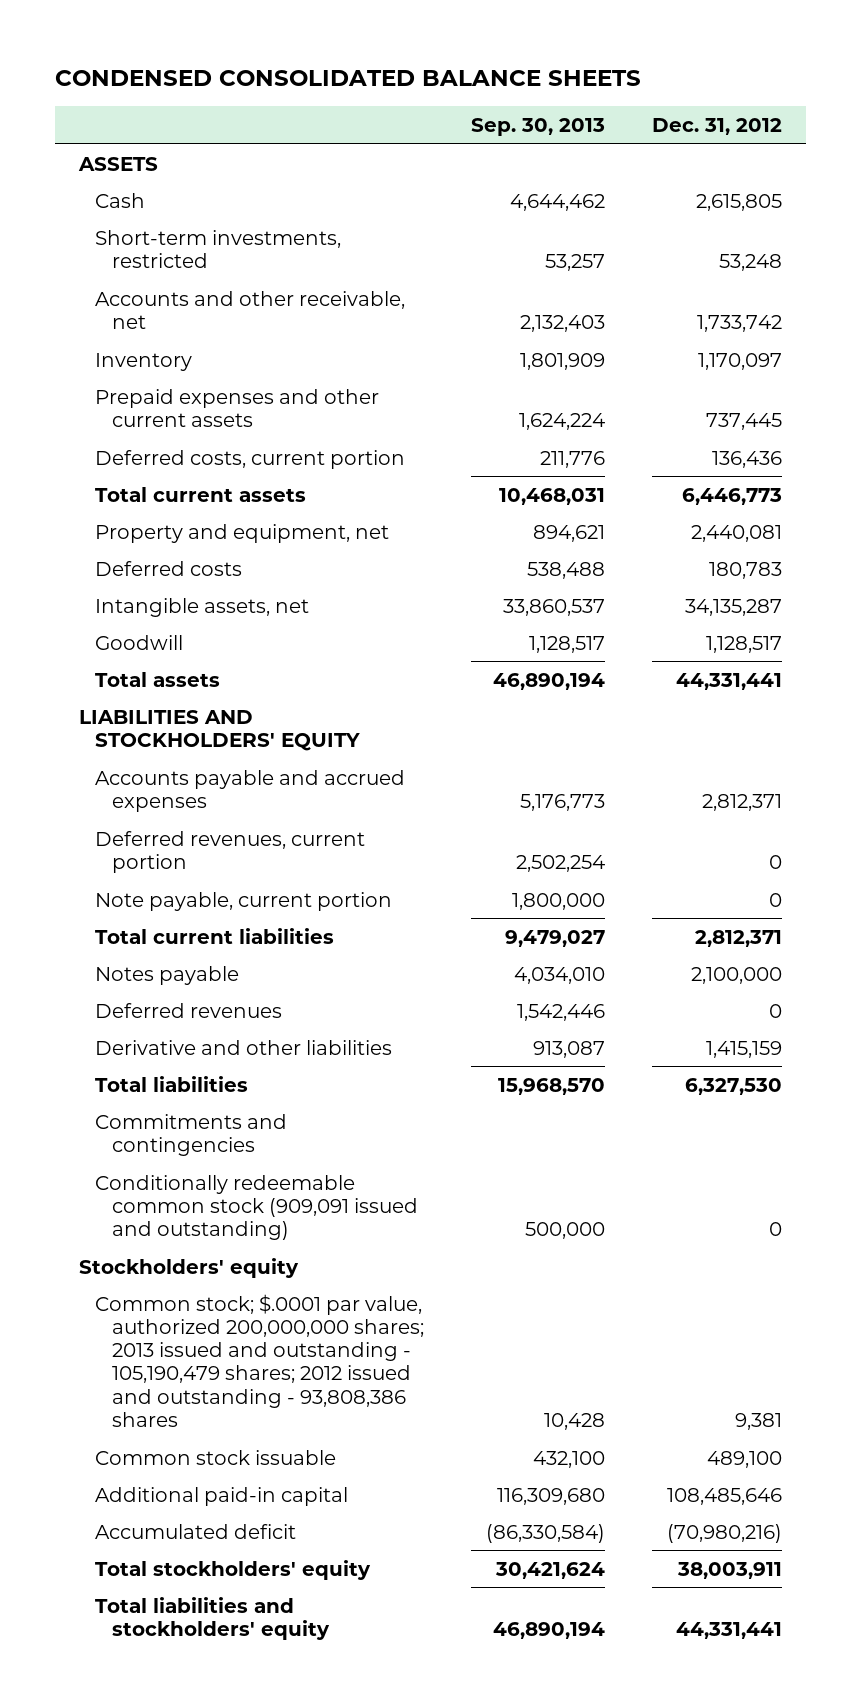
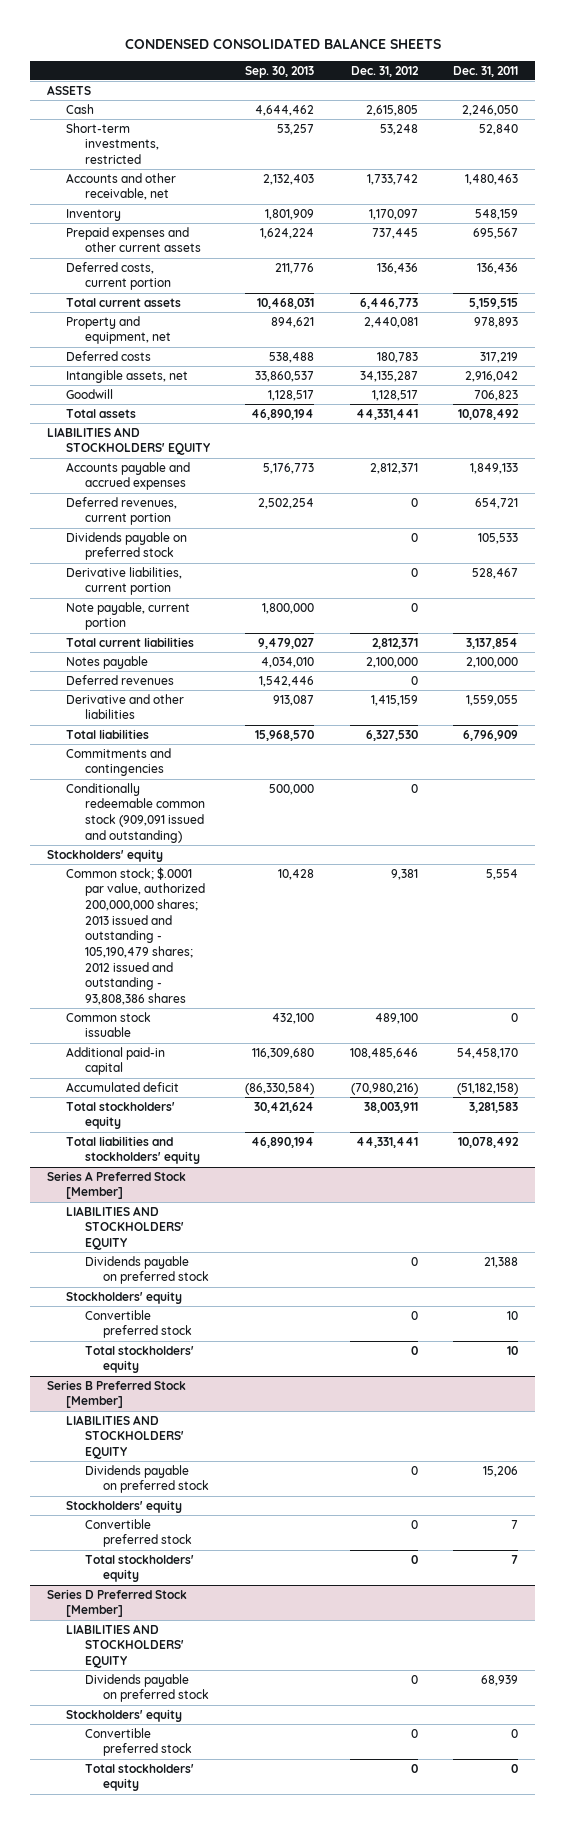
- | Sep. 30, 2013 | Dec. 31, 2012
+ | Sep. 30, 2013 | Dec. 31, 2012 | Dec. 31, 2011
+ Dividends payable on preferred stock | | 0 | 105,533
+ Derivative liabilities, current portion | | 0 | 528,467
+ Series A Preferred Stock [Member]
+ LIABILITIES AND STOCKHOLDERS' EQUITY
+ Dividends payable on preferred stock | | 0 | 21,388
+ Stockholders' equity
+ Convertible preferred stock | | 0 | 10
+ Total stockholders' equity | | 0 | 10
+ Series B Preferred Stock [Member]
+ LIABILITIES AND STOCKHOLDERS' EQUITY
+ Dividends payable on preferred stock | | 0 | 15,206
+ Stockholders' equity
+ Convertible preferred stock | | 0 | 7
+ Total stockholders' equity | | 0 | 7
+ Series D Preferred Stock [Member]
+ LIABILITIES AND STOCKHOLDERS' EQUITY
+ Dividends payable on preferred stock | | 0 | 68,939
+ Stockholders' equity
+ Convertible preferred stock | | 0 | 0
+ Total stockholders' equity | | 0 | 0

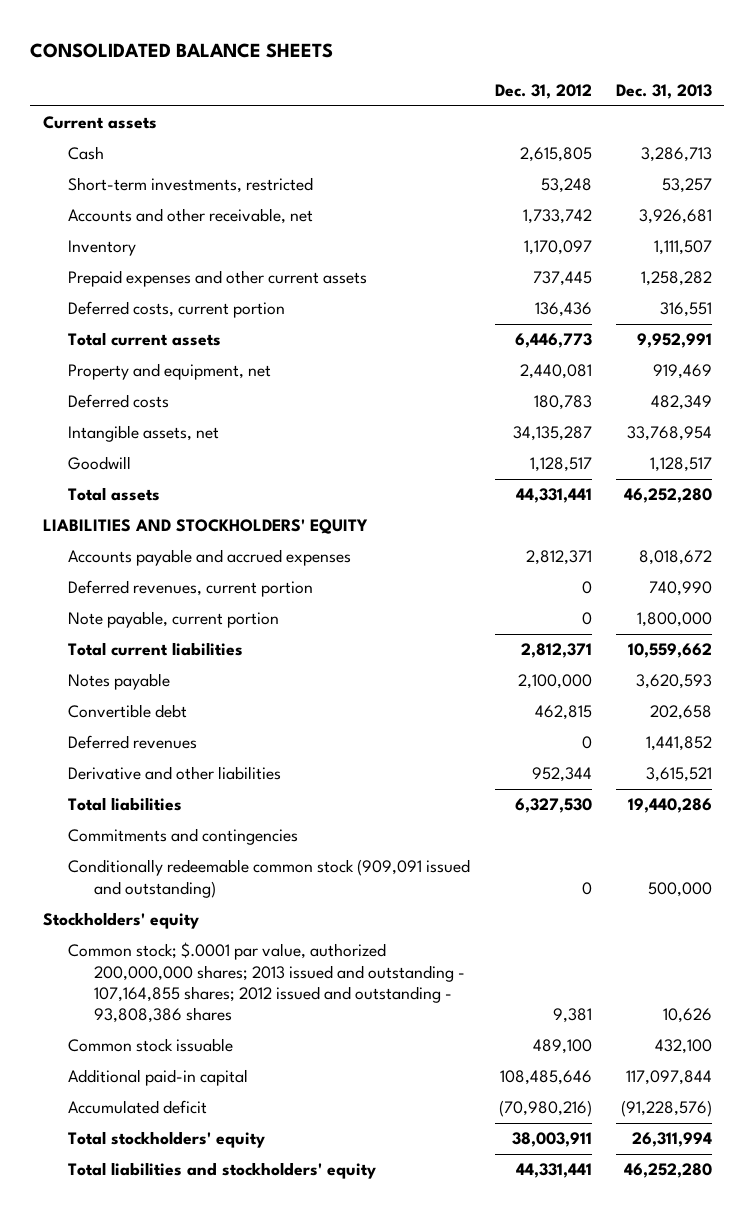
- CONDENSED CONSOLIDATED BALANCE SHEETS
+ CONSOLIDATED BALANCE SHEETS
- | Sep. 30, 2013 | Dec. 31, 2012 | Dec. 31, 2011
+ | Dec. 31, 2012 | Dec. 31, 2013
- ASSETS
+ Current assets
- Dividends payable on preferred stock | | 0 | 105,533
- Derivative liabilities, current portion | | 0 | 528,467
+ Convertible debt | 462,815 | 202,658
- Derivative and other liabilities | 913,087 | 1,415,159 | 1,559,055
+ Derivative and other liabilities | 952,344 | 3,615,521
- Common stock; $.0001 par value, authorized 200,000,000 shares; 2013 issued and outstanding - 105,190,479 shares; 2012 issued and outstanding - 93,808,386 shares | 10,428 | 9,381 | 5,554
+ Common stock; $.0001 par value, authorized 200,000,000 shares; 2013 issued and outstanding - 107,164,855 shares; 2012 issued and outstanding - 93,808,386 shares | 9,381 | 10,626
- Series A Preferred Stock [Member]
- LIABILITIES AND STOCKHOLDERS' EQUITY
- Dividends payable on preferred stock | | 0 | 21,388
- Stockholders' equity
- Convertible preferred stock | | 0 | 10
- Total stockholders' equity | | 0 | 10
- Series B Preferred Stock [Member]
- LIABILITIES AND STOCKHOLDERS' EQUITY
- Dividends payable on preferred stock | | 0 | 15,206
- Stockholders' equity
- Convertible preferred stock | | 0 | 7
- Total stockholders' equity | | 0 | 7
- Series D Preferred Stock [Member]
- LIABILITIES AND STOCKHOLDERS' EQUITY
- Dividends payable on preferred stock | | 0 | 68,939
- Stockholders' equity
- Convertible preferred stock | | 0 | 0
- Total stockholders' equity | | 0 | 0

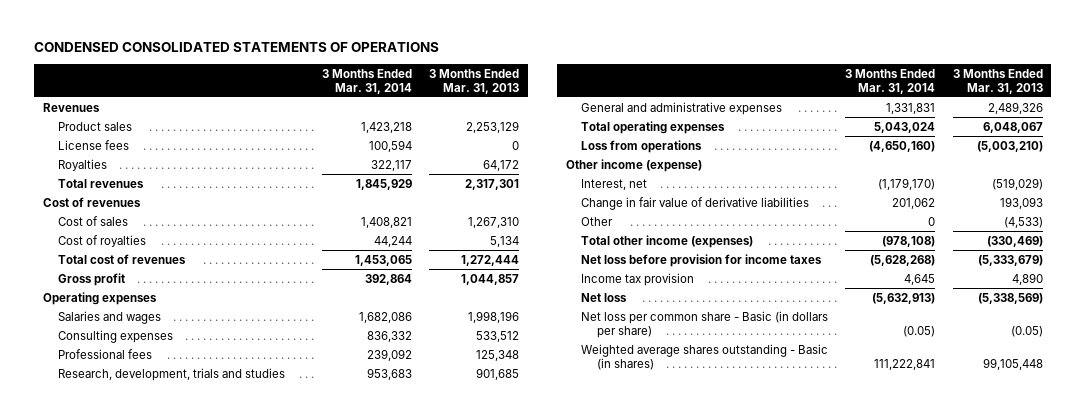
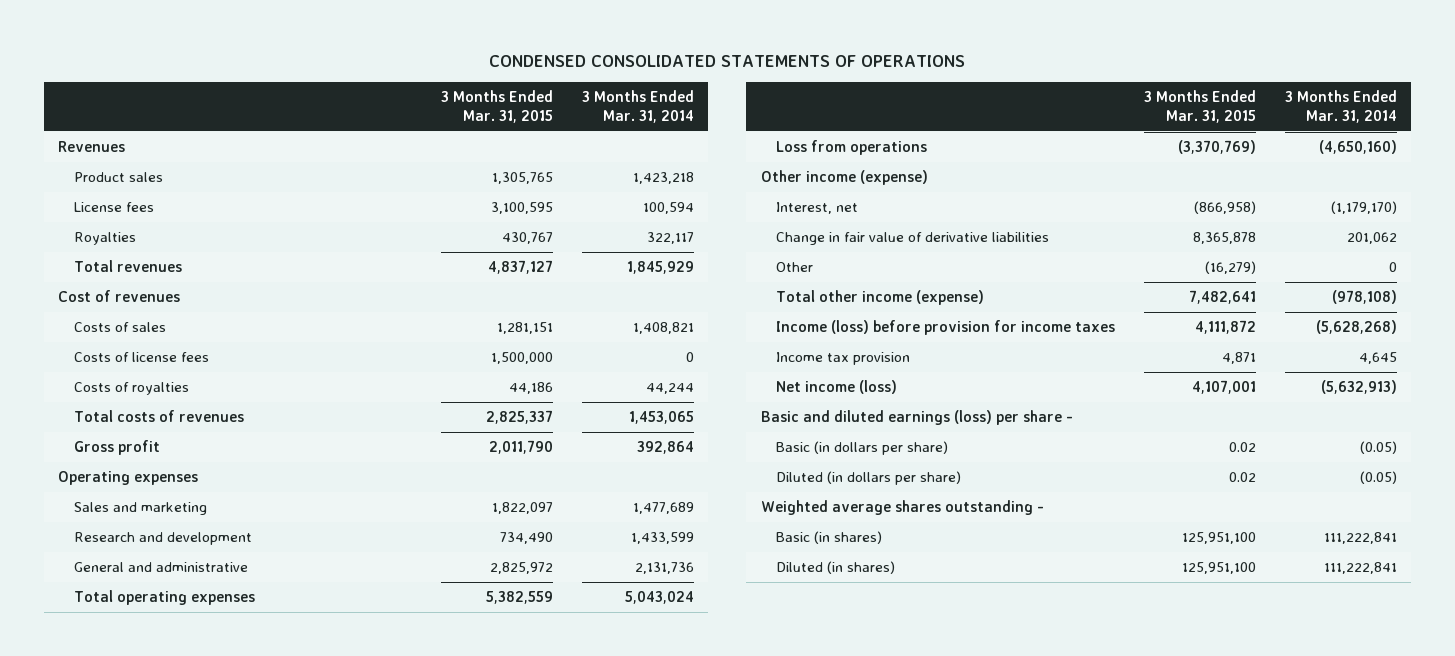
- | 3 Months Ended Mar. 31, 2014 | 3 Months Ended Mar. 31, 2013
+ | 3 Months Ended Mar. 31, 2015 | 3 Months Ended Mar. 31, 2014
- Cost of sales | 1,408,821 | 1,267,310
- Cost of royalties | 44,244 | 5,134
- Total cost of revenues | 1,453,065 | 1,272,444
+ Costs of sales | 1,281,151 | 1,408,821
+ Costs of license fees | 1,500,000 | 0
+ Costs of royalties | 44,186 | 44,244
+ Total costs of revenues | 2,825,337 | 1,453,065
- Salaries and wages | 1,682,086 | 1,998,196
- Consulting expenses | 836,332 | 533,512
- Professional fees | 239,092 | 125,348
- Research, development, trials and studies | 953,683 | 901,685
- General and administrative expenses | 1,331,831 | 2,489,326
+ Sales and marketing | 1,822,097 | 1,477,689
+ Research and development | 734,490 | 1,433,599
+ General and administrative | 2,825,972 | 2,131,736
- Total other income (expenses) | (978,108) | (330,469)
- Net loss before provision for income taxes | (5,628,268) | (5,333,679)
+ Total other income (expense) | 7,482,641 | (978,108)
+ Income (loss) before provision for income taxes | 4,111,872 | (5,628,268)
- Net loss | (5,632,913) | (5,338,569)
- Net loss per common share - Basic (in dollars per share) | (0.05) | (0.05)
- Weighted average shares outstanding - Basic (in shares) | 111,222,841 | 99,105,448
+ Net income (loss) | 4,107,001 | (5,632,913)
+ Basic and diluted earnings (loss) per share -
+ Basic (in dollars per share) | 0.02 | (0.05)
+ Diluted (in dollars per share) | 0.02 | (0.05)
+ Weighted average shares outstanding -
+ Basic (in shares) | 125,951,100 | 111,222,841
+ Diluted (in shares) | 125,951,100 | 111,222,841

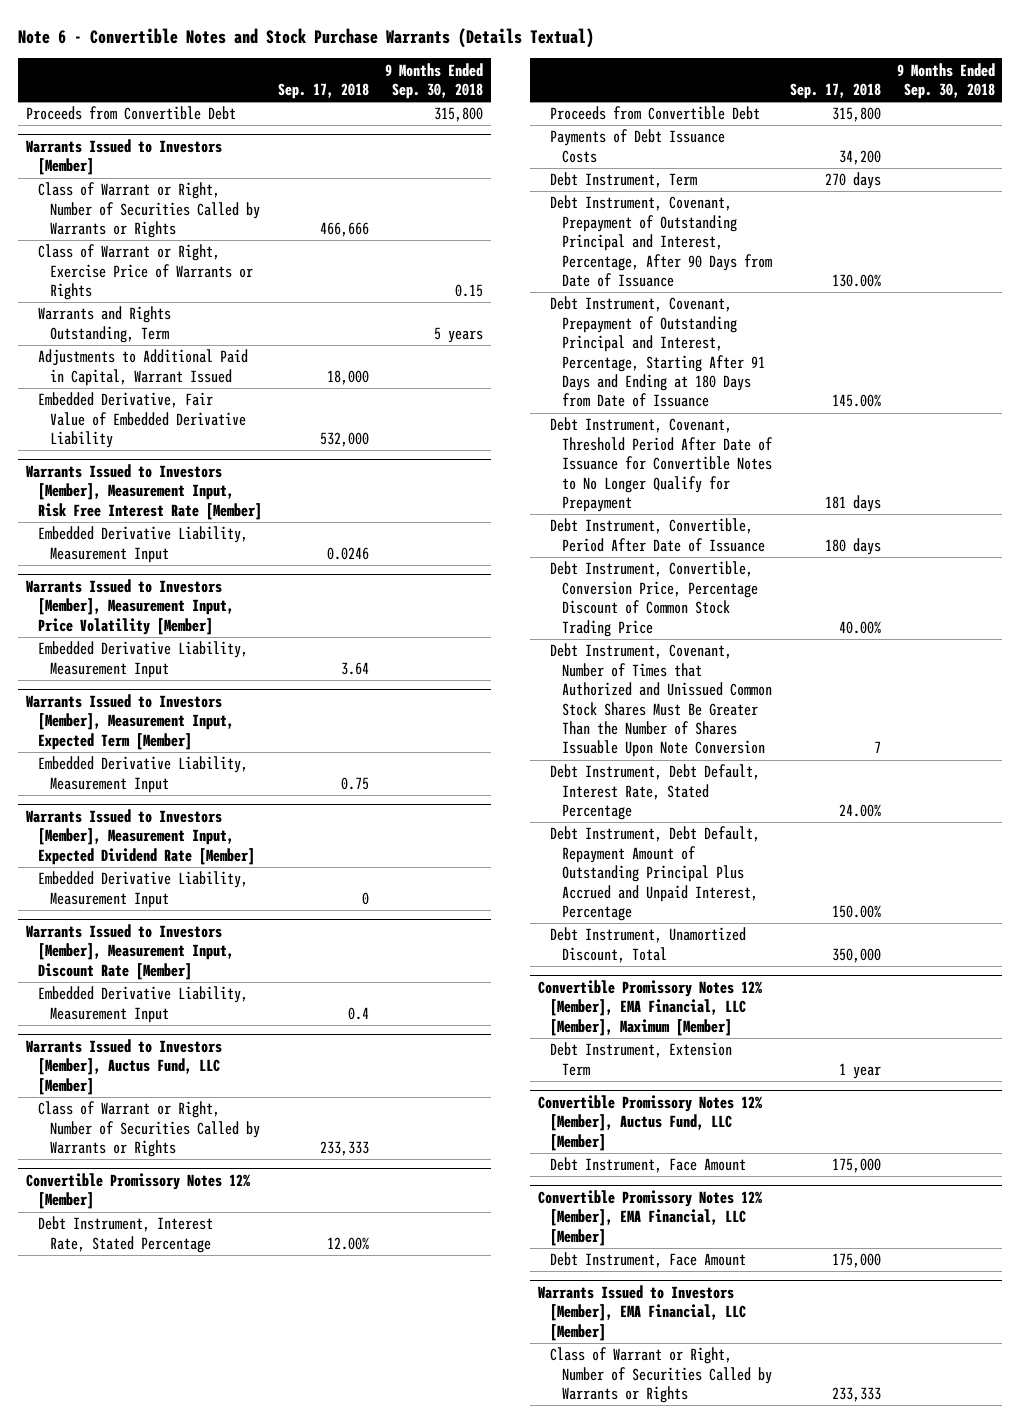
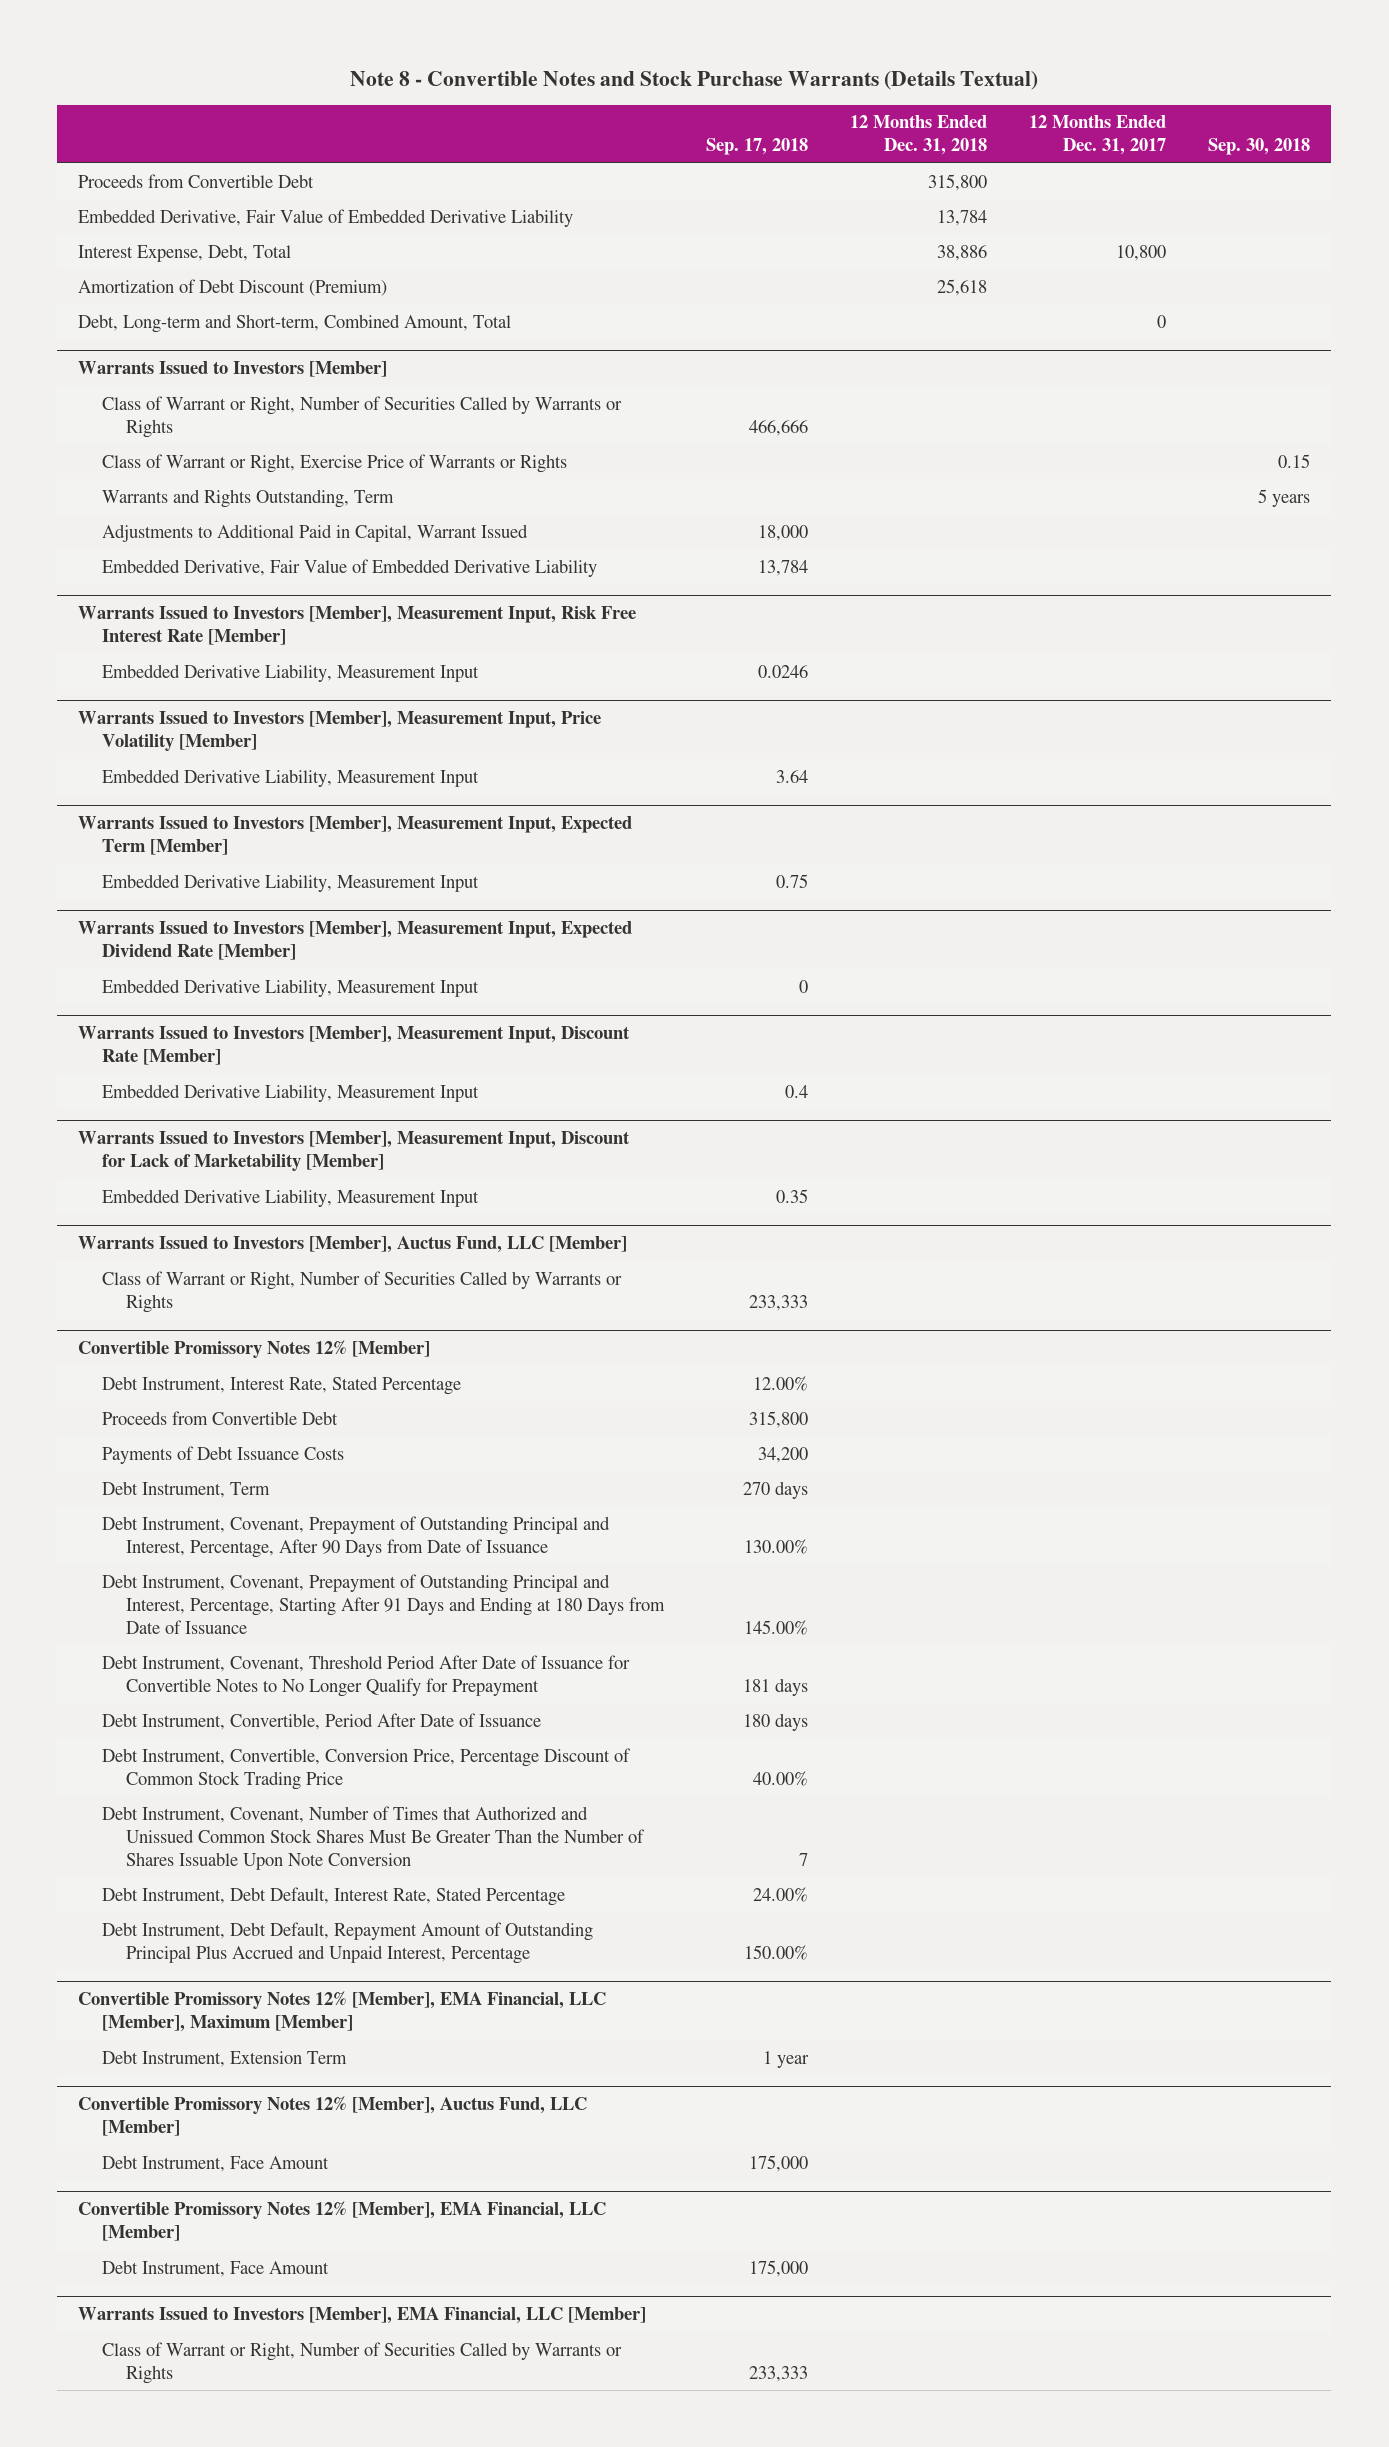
- Note 6 - Convertible Notes and Stock Purchase Warrants (Details Textual)
+ Note 8 - Convertible Notes and Stock Purchase Warrants (Details Textual)
- | Sep. 17, 2018 | 9 Months Ended Sep. 30, 2018
+ | Sep. 17, 2018 | 12 Months Ended Dec. 31, 2018 | 12 Months Ended Dec. 31, 2017 | Sep. 30, 2018
+ Embedded Derivative, Fair Value of Embedded Derivative Liability | | 13,784 | |
+ Interest Expense, Debt, Total | | 38,886 | 10,800 |
+ Amortization of Debt Discount (Premium) | | 25,618 | |
+ Debt, Long-term and Short-term, Combined Amount, Total | | | 0 |
@ Warrants Issued to Investors [Member]
- Embedded Derivative, Fair Value of Embedded Derivative Liability | 532,000 |
+ Embedded Derivative, Fair Value of Embedded Derivative Liability | 13,784 | | |
+ Warrants Issued to Investors [Member], Measurement Input, Discount for Lack of Marketability [Member]
+ Embedded Derivative Liability, Measurement Input | 0.35 | | |
@ Convertible Promissory Notes 12% [Member]
- Debt Instrument, Unamortized Discount, Total | 350,000 |

